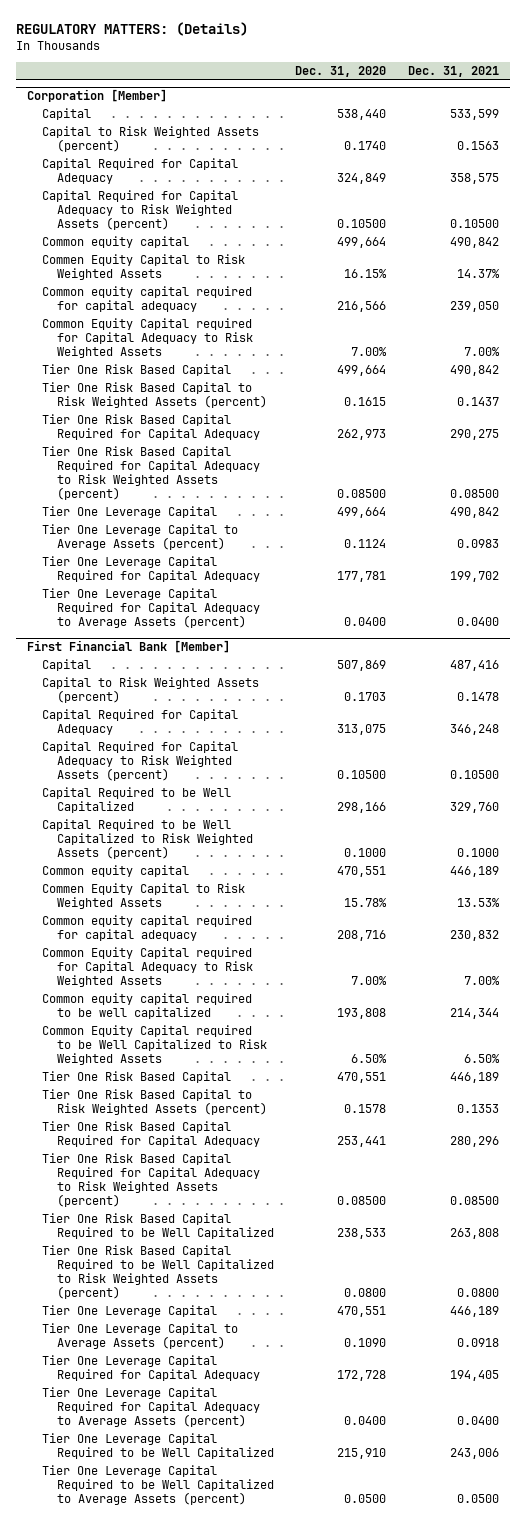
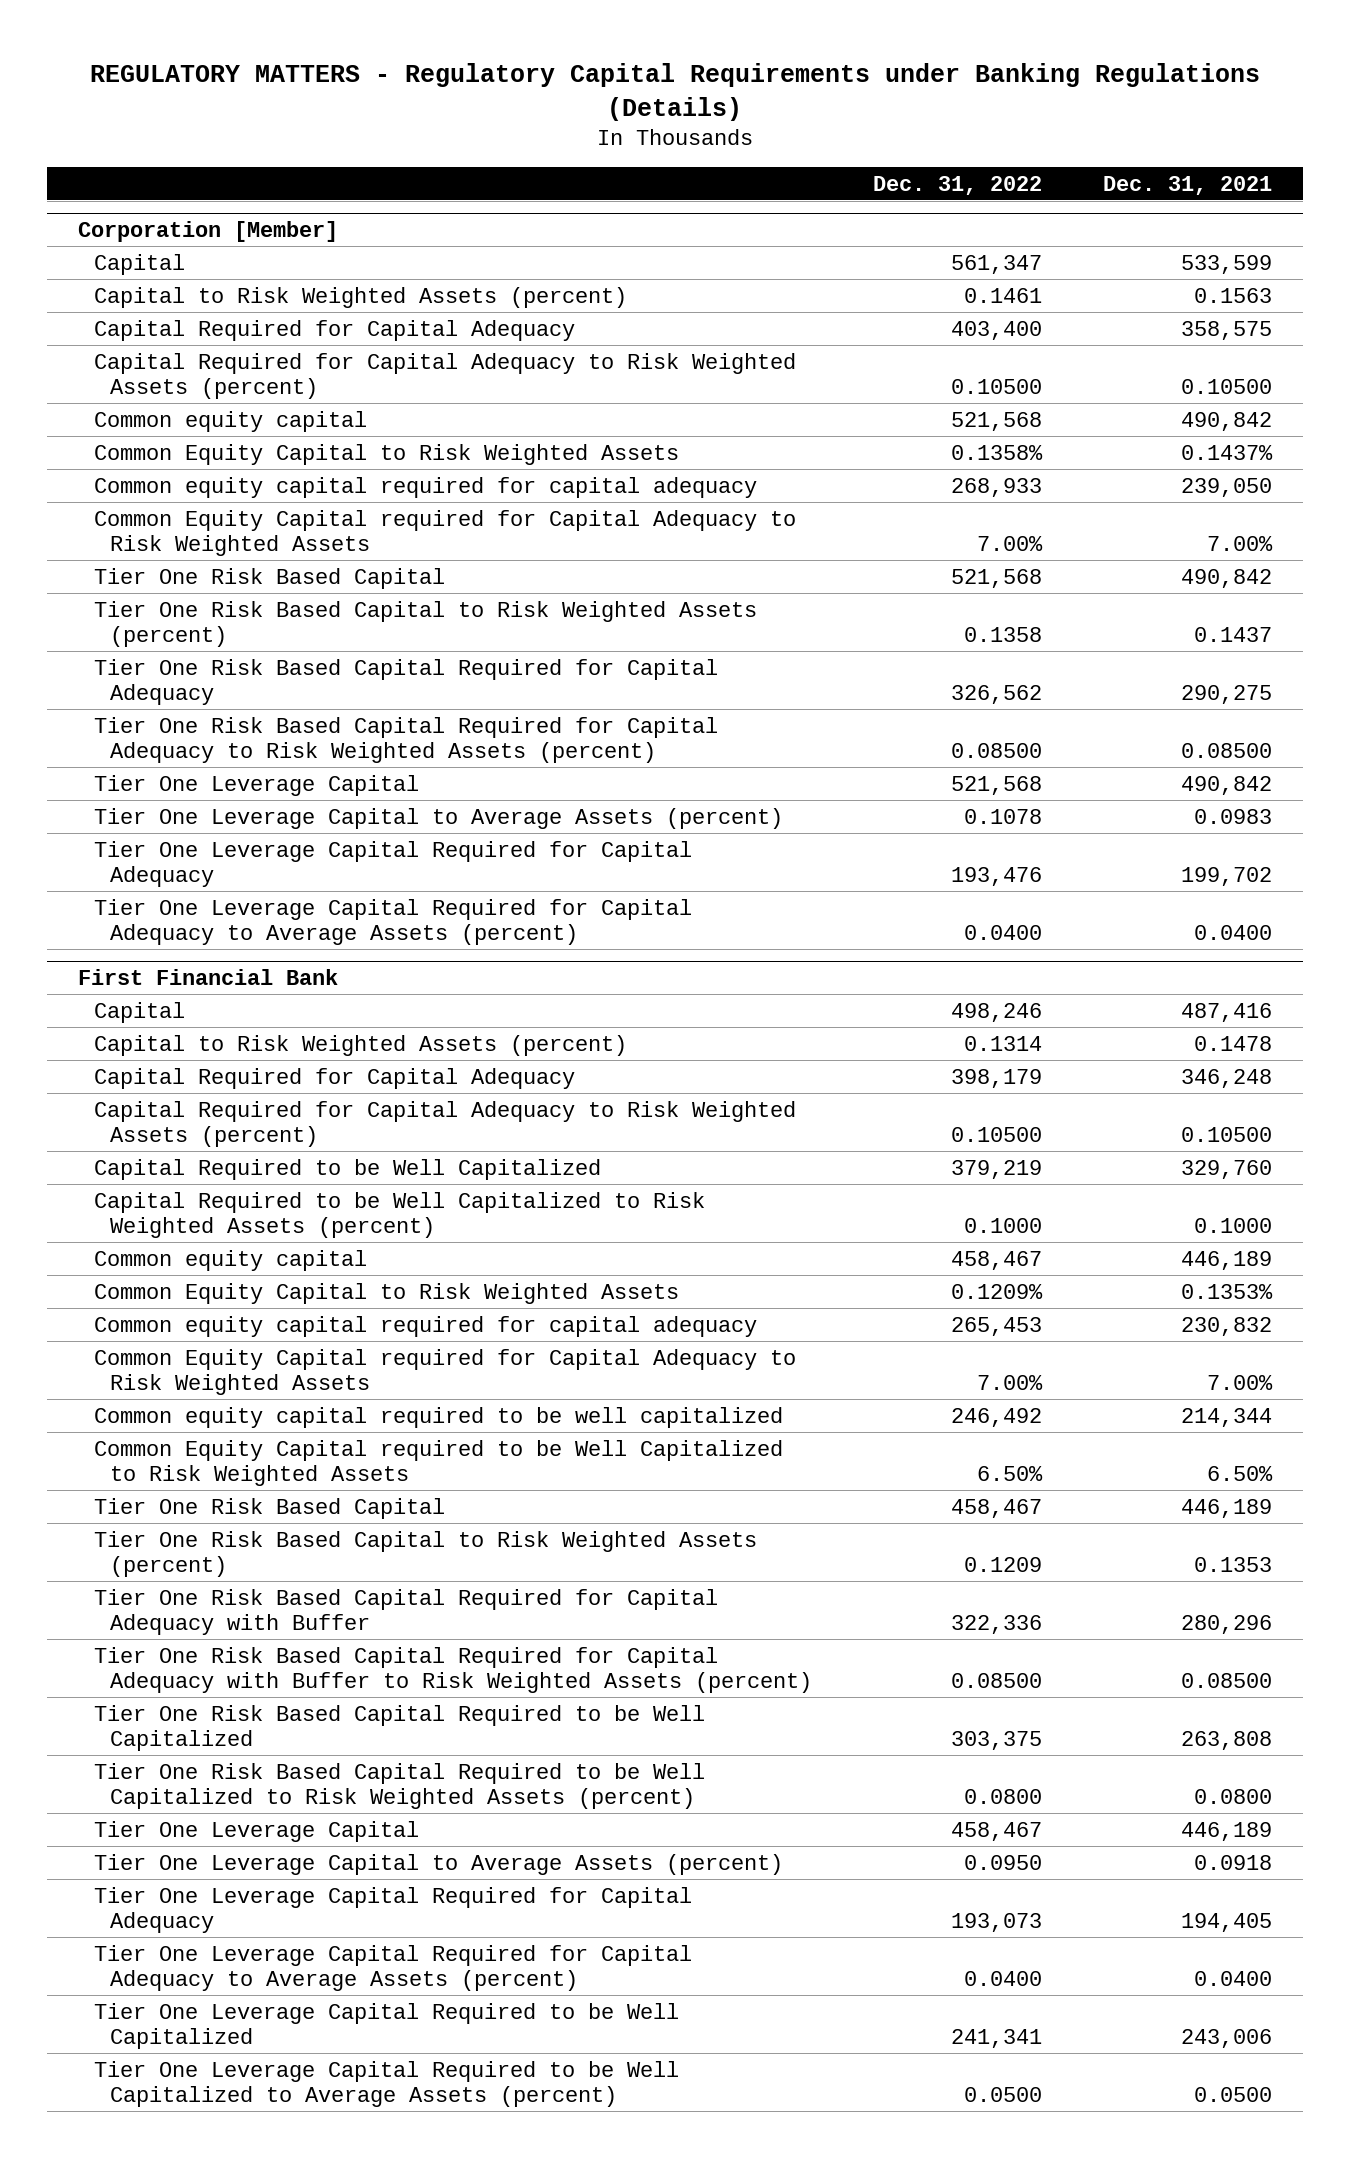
- REGULATORY MATTERS: (Details)
+ REGULATORY MATTERS - Regulatory Capital Requirements under Banking Regulations (Details)
- | Dec. 31, 2020 | Dec. 31, 2021
+ | Dec. 31, 2022 | Dec. 31, 2021
@ Corporation [Member]
- Commen Equity Capital to Risk Weighted Assets | 16.15% | 14.37%
+ Common Equity Capital to Risk Weighted Assets | 0.1358% | 0.1437%
- First Financial Bank [Member]
+ First Financial Bank
- Commen Equity Capital to Risk Weighted Assets | 15.78% | 13.53%
+ Common Equity Capital to Risk Weighted Assets | 0.1209% | 0.1353%
- Tier One Risk Based Capital Required for Capital Adequacy | 253,441 | 280,296
- Tier One Risk Based Capital Required for Capital Adequacy to Risk Weighted Assets (percent) | 0.08500 | 0.08500
+ Tier One Risk Based Capital Required for Capital Adequacy with Buffer | 322,336 | 280,296
+ Tier One Risk Based Capital Required for Capital Adequacy with Buffer to Risk Weighted Assets (percent) | 0.08500 | 0.08500

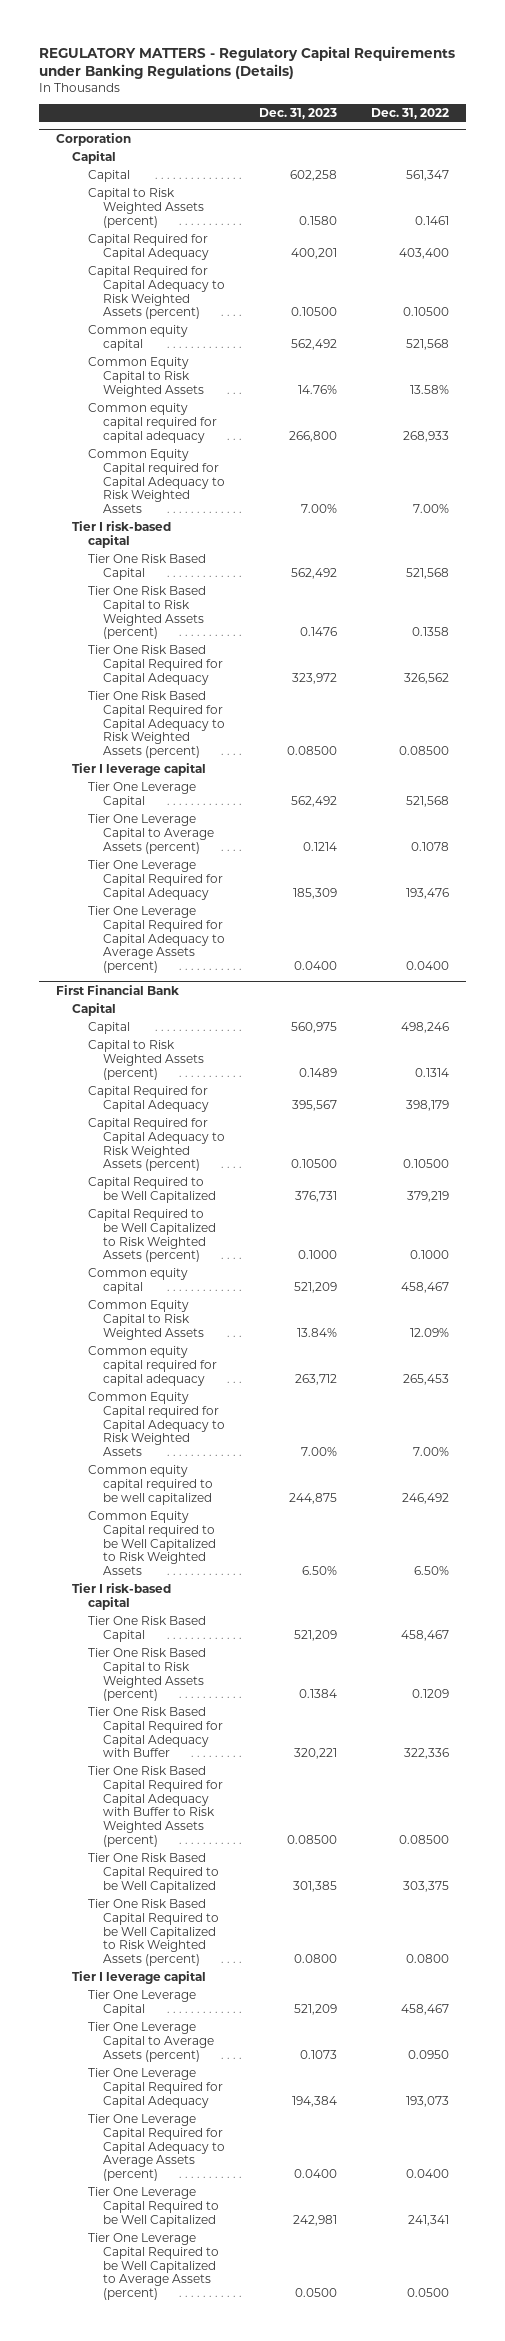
- | Dec. 31, 2022 | Dec. 31, 2021
+ | Dec. 31, 2023 | Dec. 31, 2022
- Corporation [Member]
+ Corporation
+ Capital
- Common Equity Capital to Risk Weighted Assets | 0.1358% | 0.1437%
+ Common Equity Capital to Risk Weighted Assets | 14.76% | 13.58%
+ Tier I risk-based capital
+ Tier I leverage capital
@ First Financial Bank
+ Capital
- Common Equity Capital to Risk Weighted Assets | 0.1209% | 0.1353%
+ Common Equity Capital to Risk Weighted Assets | 13.84% | 12.09%
+ Tier I risk-based capital
+ Tier I leverage capital

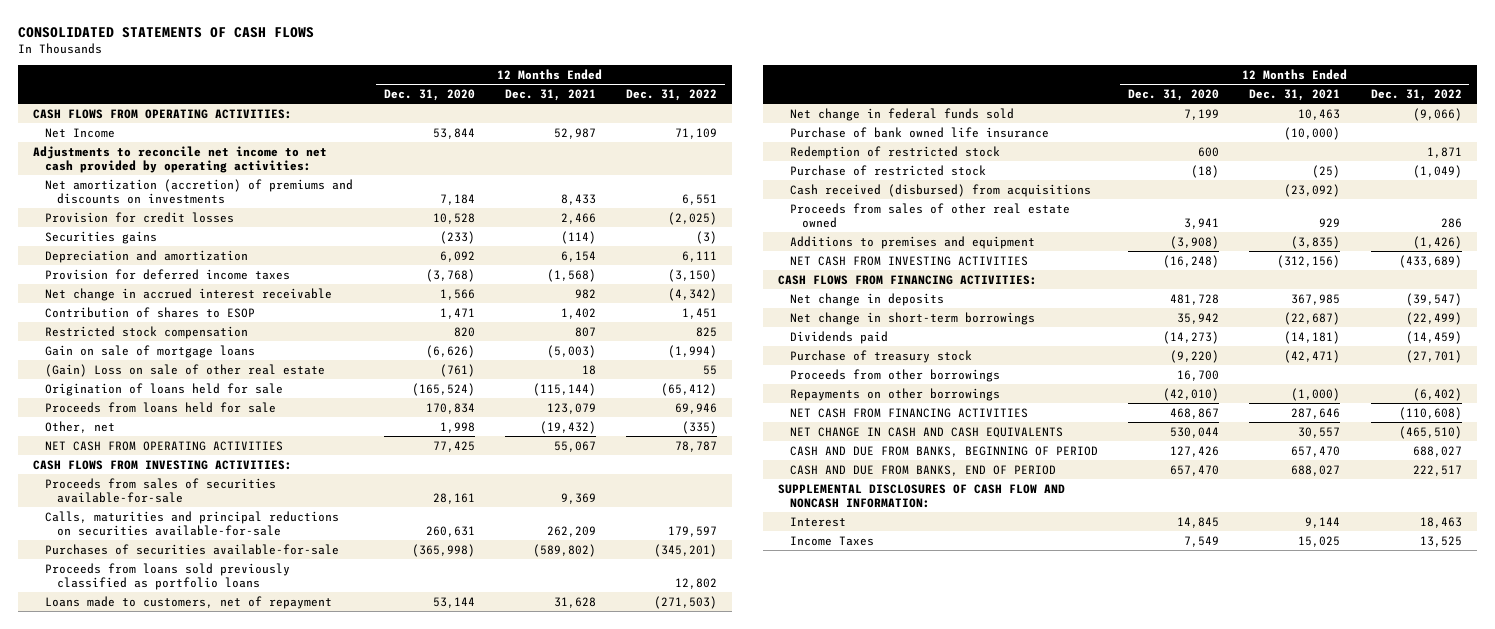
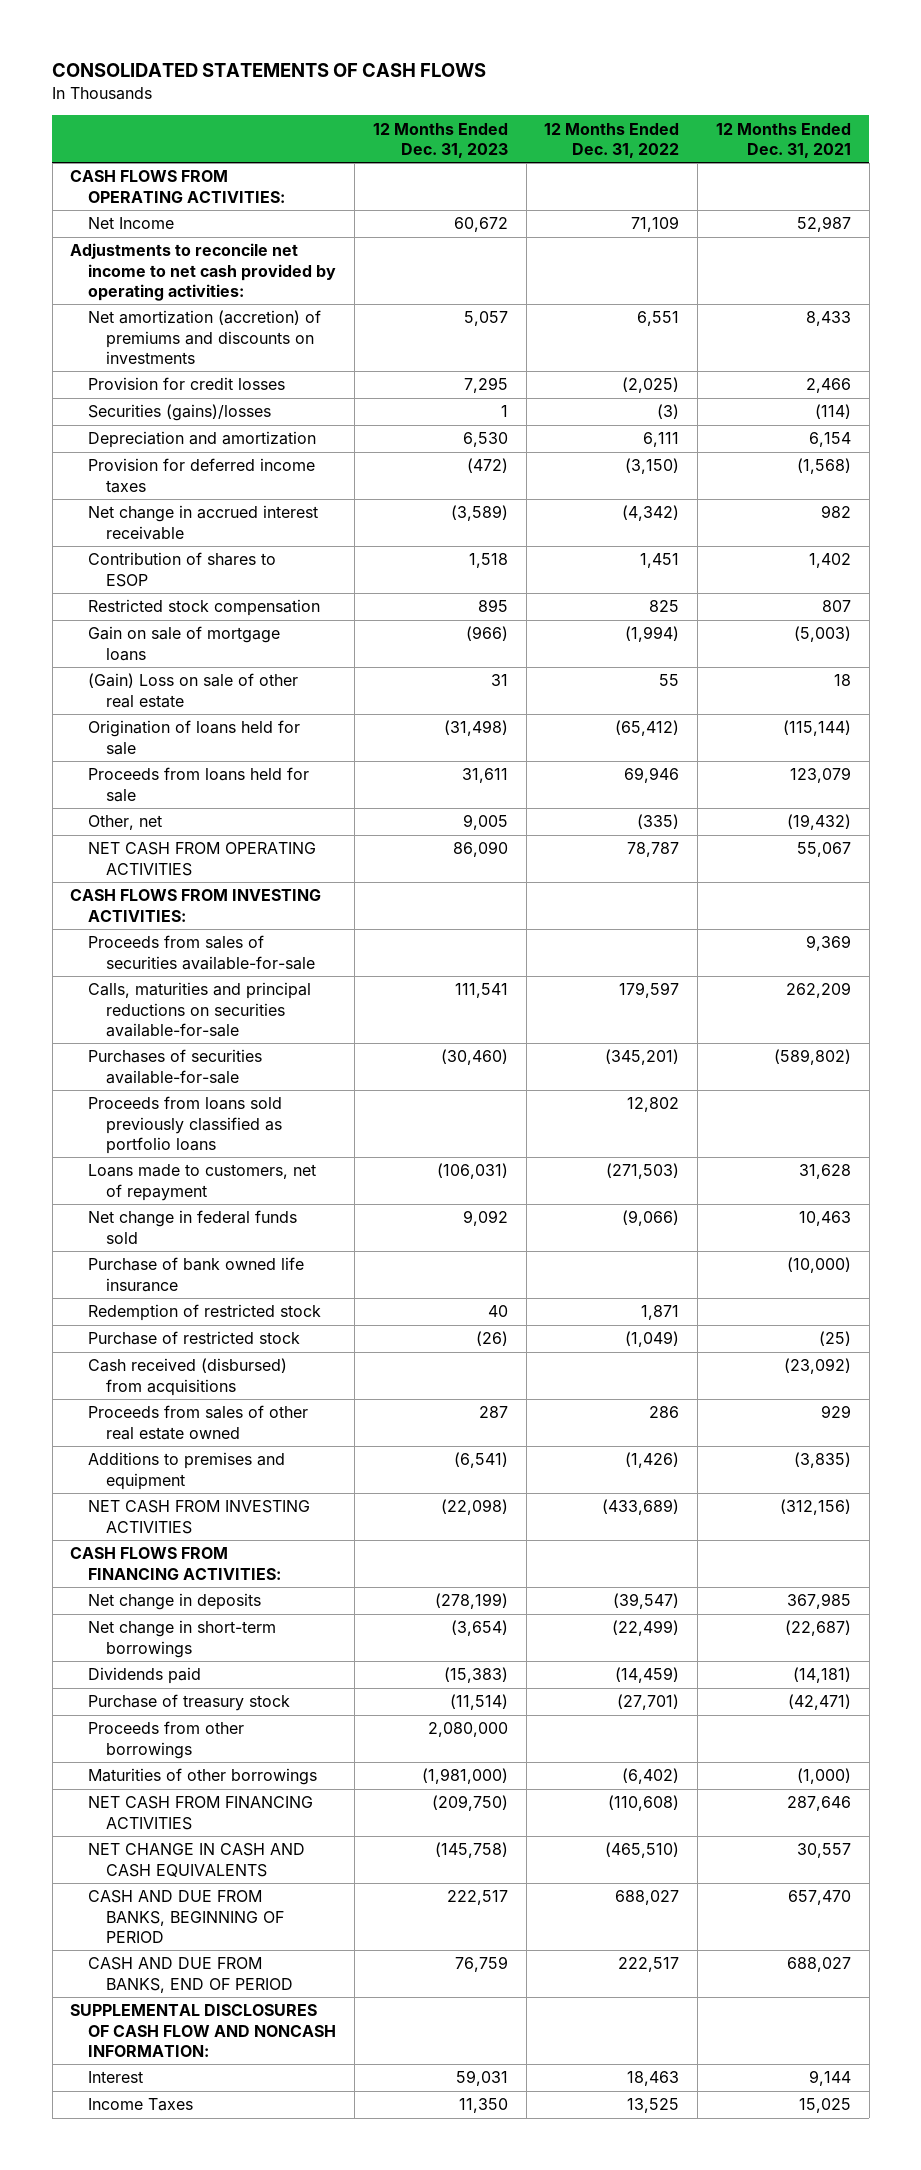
- | 12 Months Ended Dec. 31, 2020 | 12 Months Ended Dec. 31, 2021 | 12 Months Ended Dec. 31, 2022
+ | 12 Months Ended Dec. 31, 2023 | 12 Months Ended Dec. 31, 2022 | 12 Months Ended Dec. 31, 2021
- Securities gains | (233) | (114) | (3)
+ Securities (gains)/losses | 1 | (3) | (114)
- Repayments on other borrowings | (42,010) | (1,000) | (6,402)
+ Maturities of other borrowings | (1,981,000) | (6,402) | (1,000)

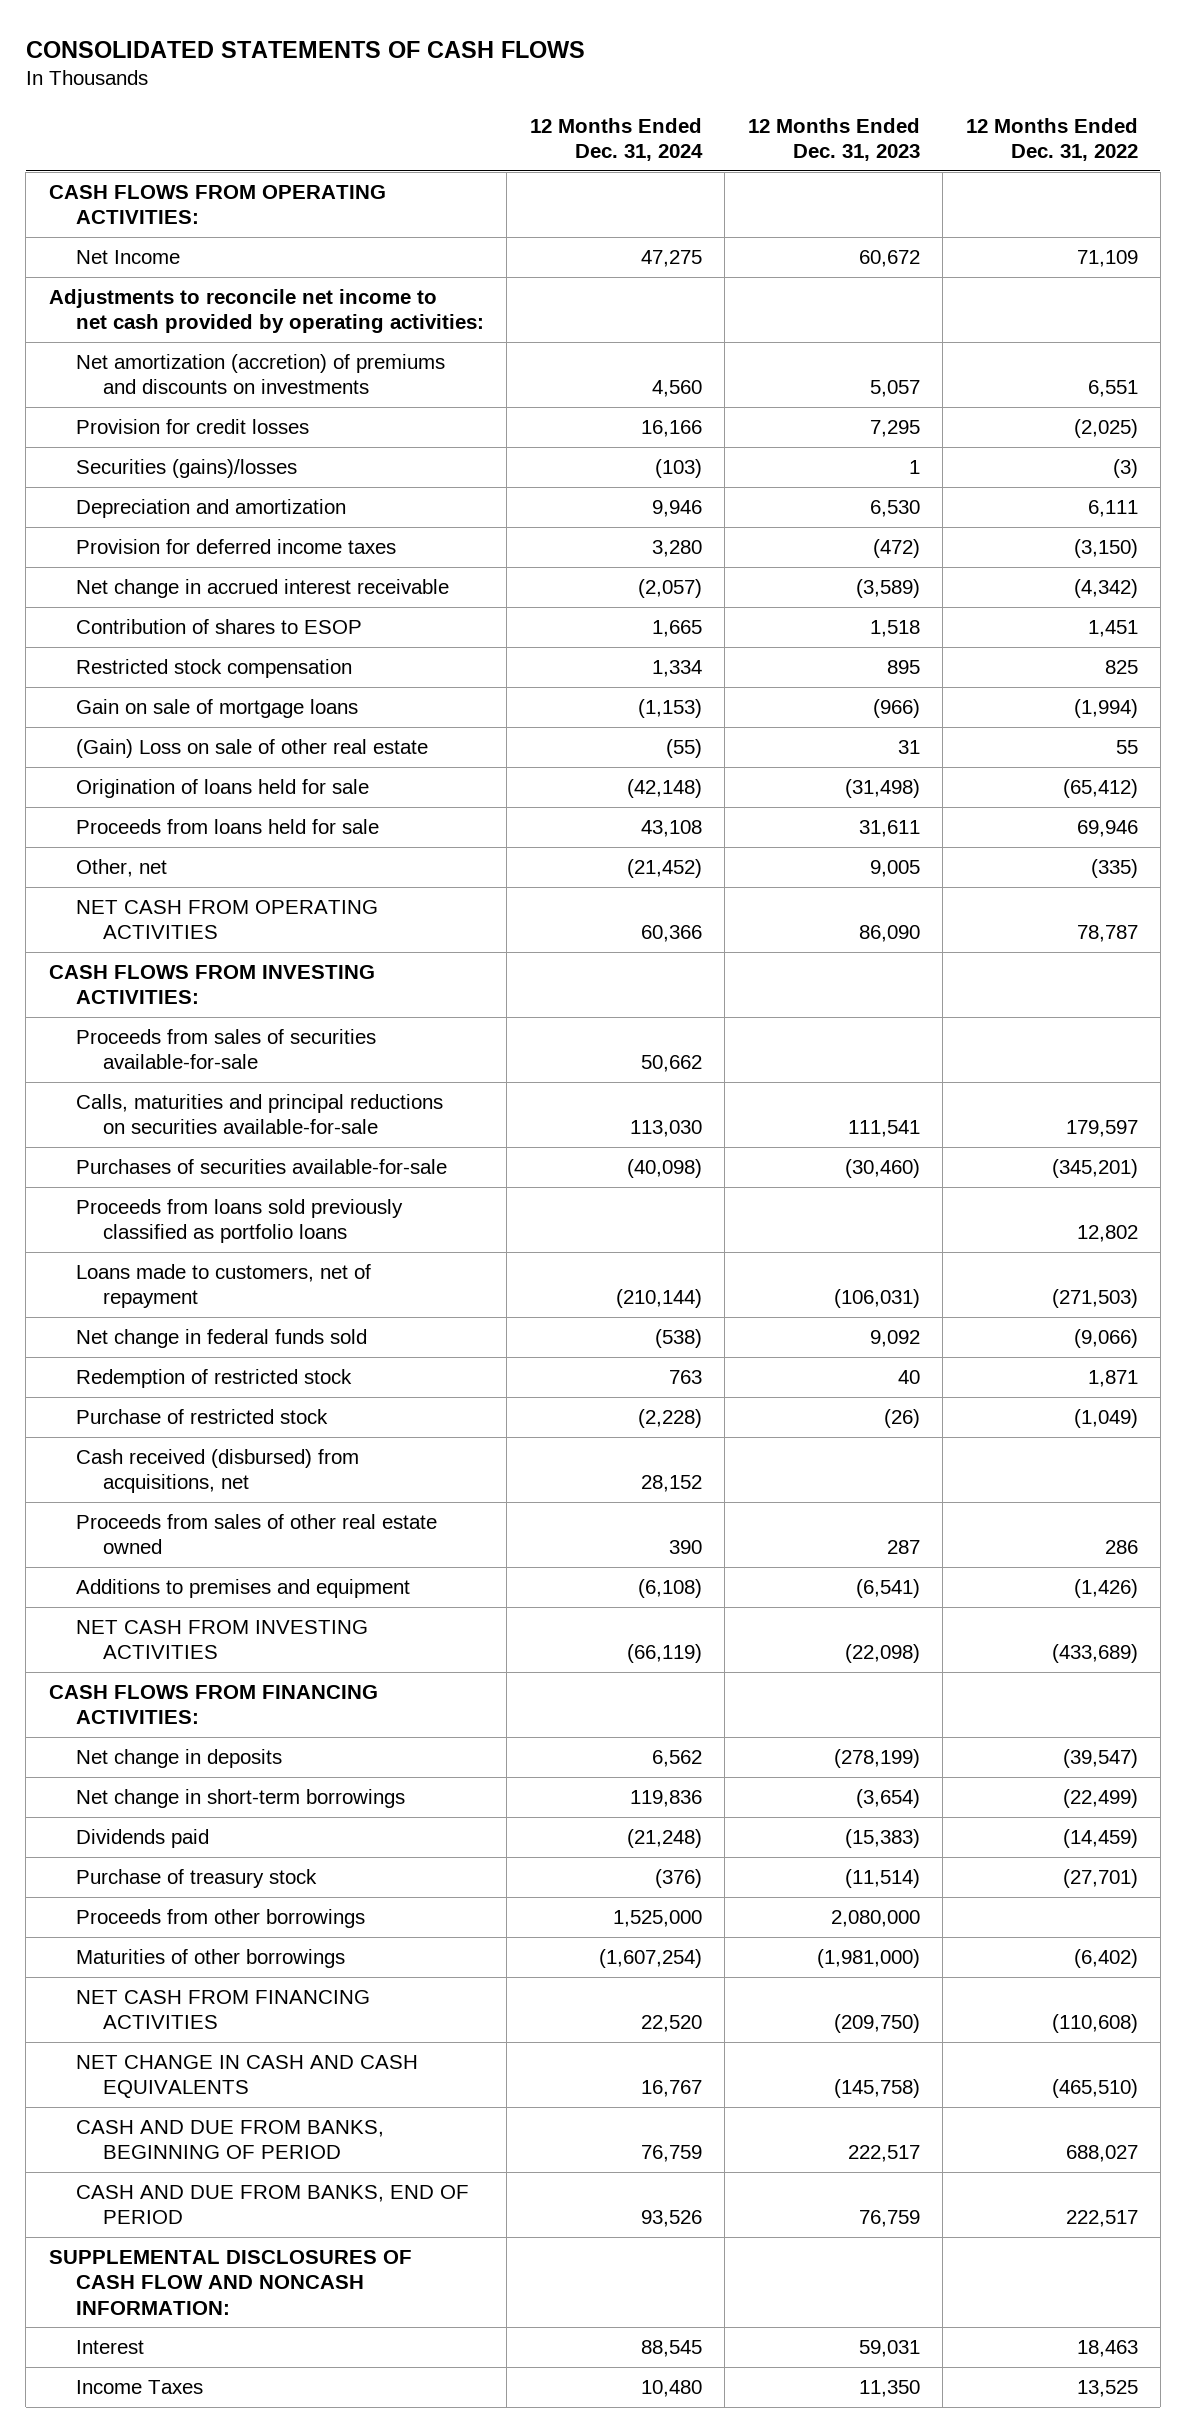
- | 12 Months Ended Dec. 31, 2023 | 12 Months Ended Dec. 31, 2022 | 12 Months Ended Dec. 31, 2021
+ | 12 Months Ended Dec. 31, 2024 | 12 Months Ended Dec. 31, 2023 | 12 Months Ended Dec. 31, 2022
- Purchase of bank owned life insurance | | | (10,000)
- Cash received (disbursed) from acquisitions | | | (23,092)
+ Cash received (disbursed) from acquisitions, net | 28,152 | |

